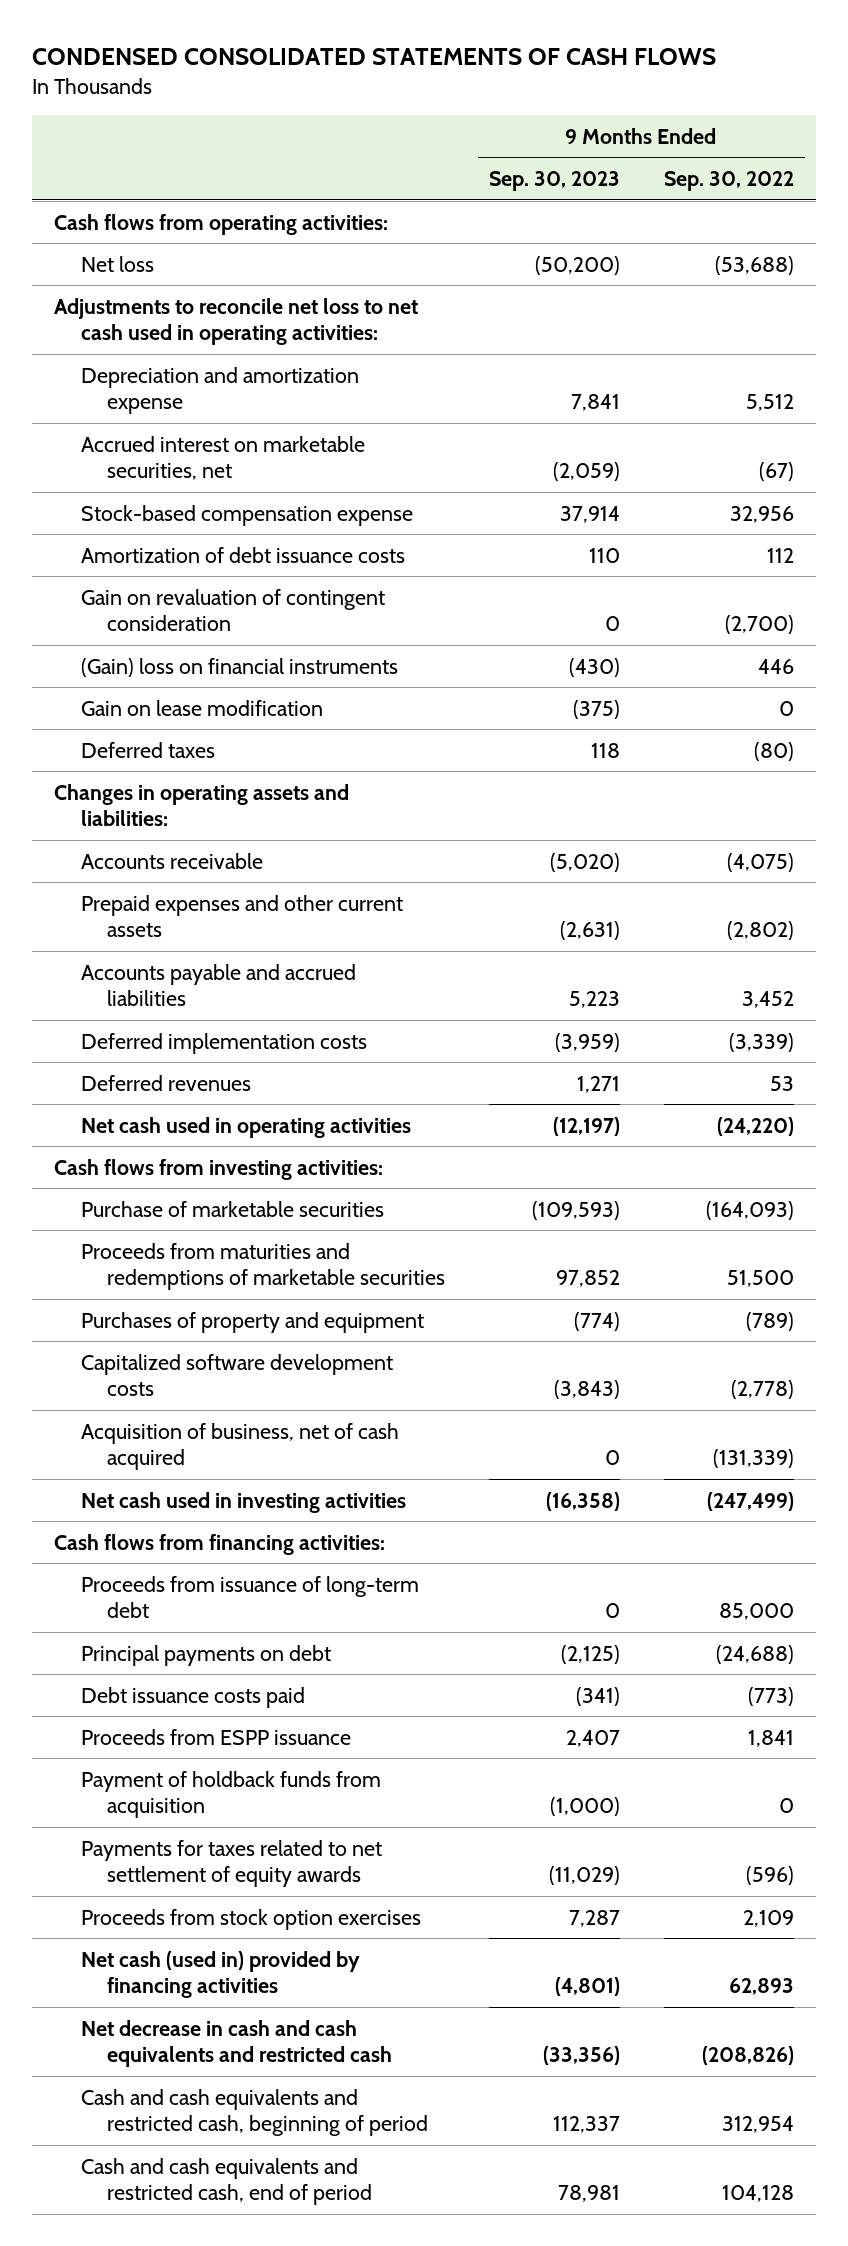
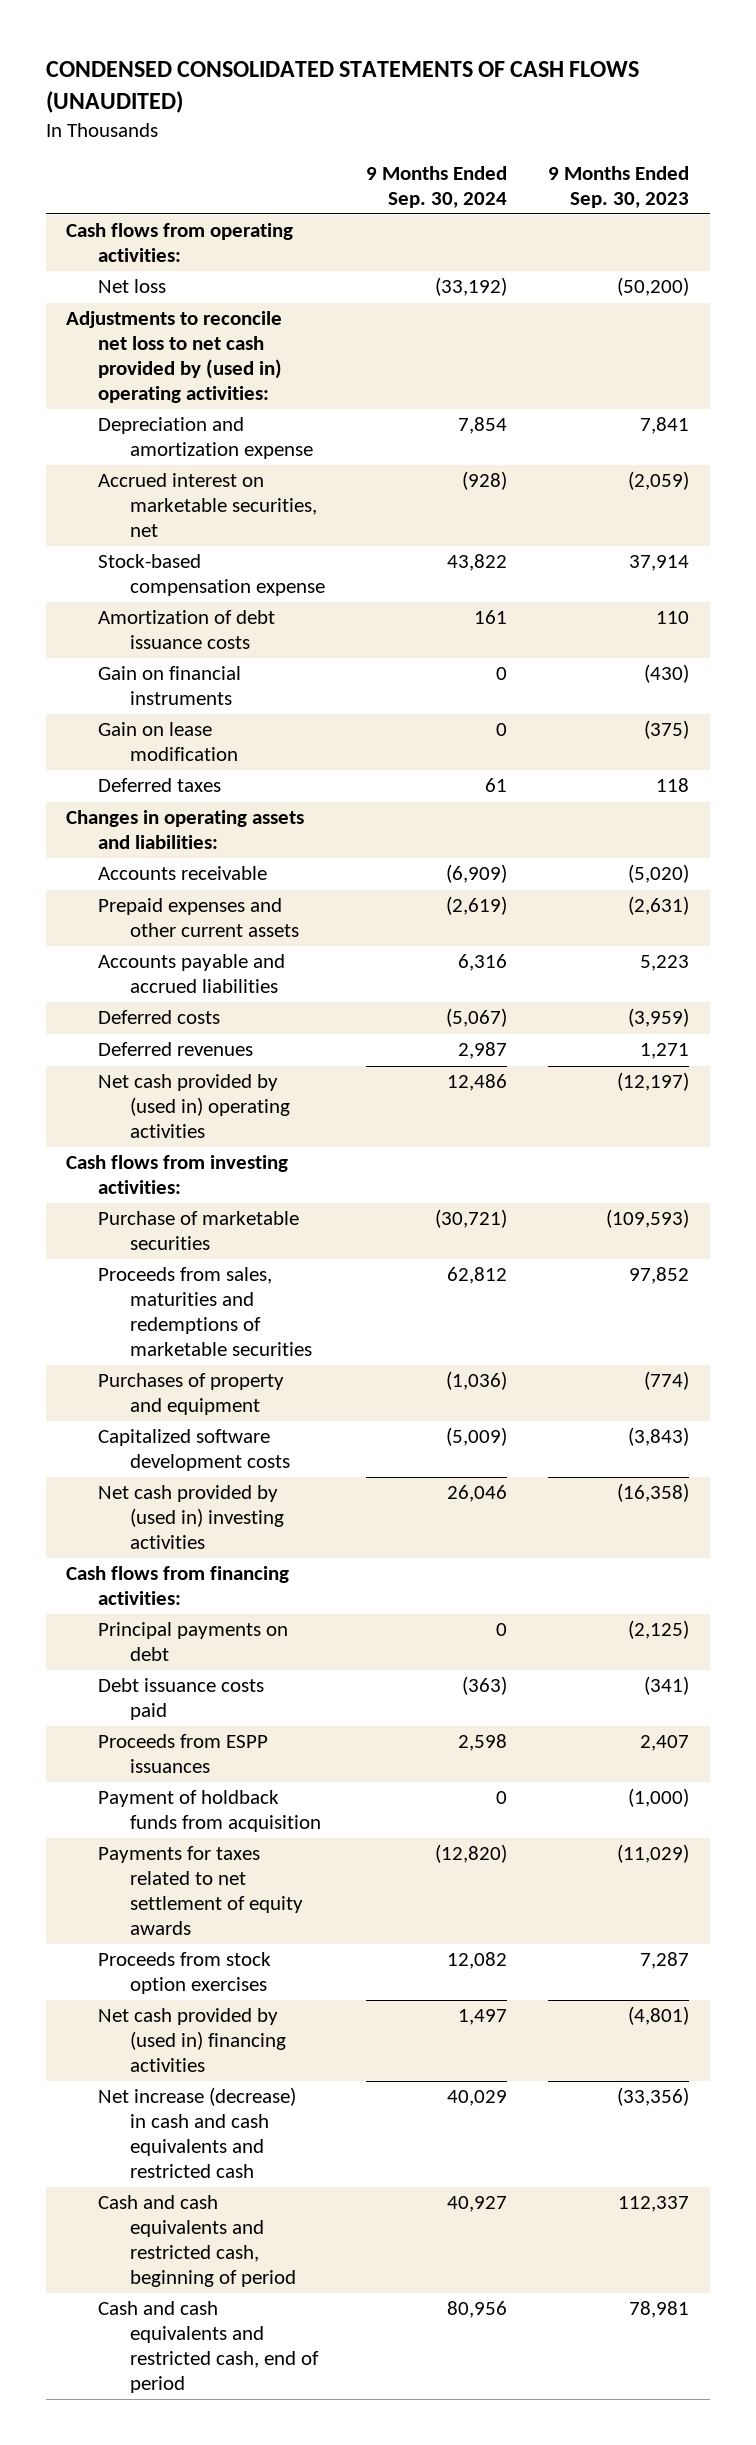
- CONDENSED CONSOLIDATED STATEMENTS OF CASH FLOWS
+ CONDENSED CONSOLIDATED STATEMENTS OF CASH FLOWS (UNAUDITED)
- | 9 Months Ended Sep. 30, 2023 | 9 Months Ended Sep. 30, 2022
+ | 9 Months Ended Sep. 30, 2024 | 9 Months Ended Sep. 30, 2023
- Adjustments to reconcile net loss to net cash used in operating activities:
+ Adjustments to reconcile net loss to net cash provided by (used in) operating activities:
- Gain on revaluation of contingent consideration | 0 | (2,700)
- (Gain) loss on financial instruments | (430) | 446
+ Gain on financial instruments | 0 | (430)
- Deferred implementation costs | (3,959) | (3,339)
+ Deferred costs | (5,067) | (3,959)
- Net cash used in operating activities | (12,197) | (24,220)
+ Net cash provided by (used in) operating activities | 12,486 | (12,197)
- Proceeds from maturities and redemptions of marketable securities | 97,852 | 51,500
+ Proceeds from sales, maturities and redemptions of marketable securities | 62,812 | 97,852
- Acquisition of business, net of cash acquired | 0 | (131,339)
- Net cash used in investing activities | (16,358) | (247,499)
+ Net cash provided by (used in) investing activities | 26,046 | (16,358)
- Proceeds from issuance of long-term debt | 0 | 85,000
- Proceeds from ESPP issuance | 2,407 | 1,841
+ Proceeds from ESPP issuances | 2,598 | 2,407
- Net cash (used in) provided by financing activities | (4,801) | 62,893
- Net decrease in cash and cash equivalents and restricted cash | (33,356) | (208,826)
+ Net cash provided by (used in) financing activities | 1,497 | (4,801)
+ Net increase (decrease) in cash and cash equivalents and restricted cash | 40,029 | (33,356)

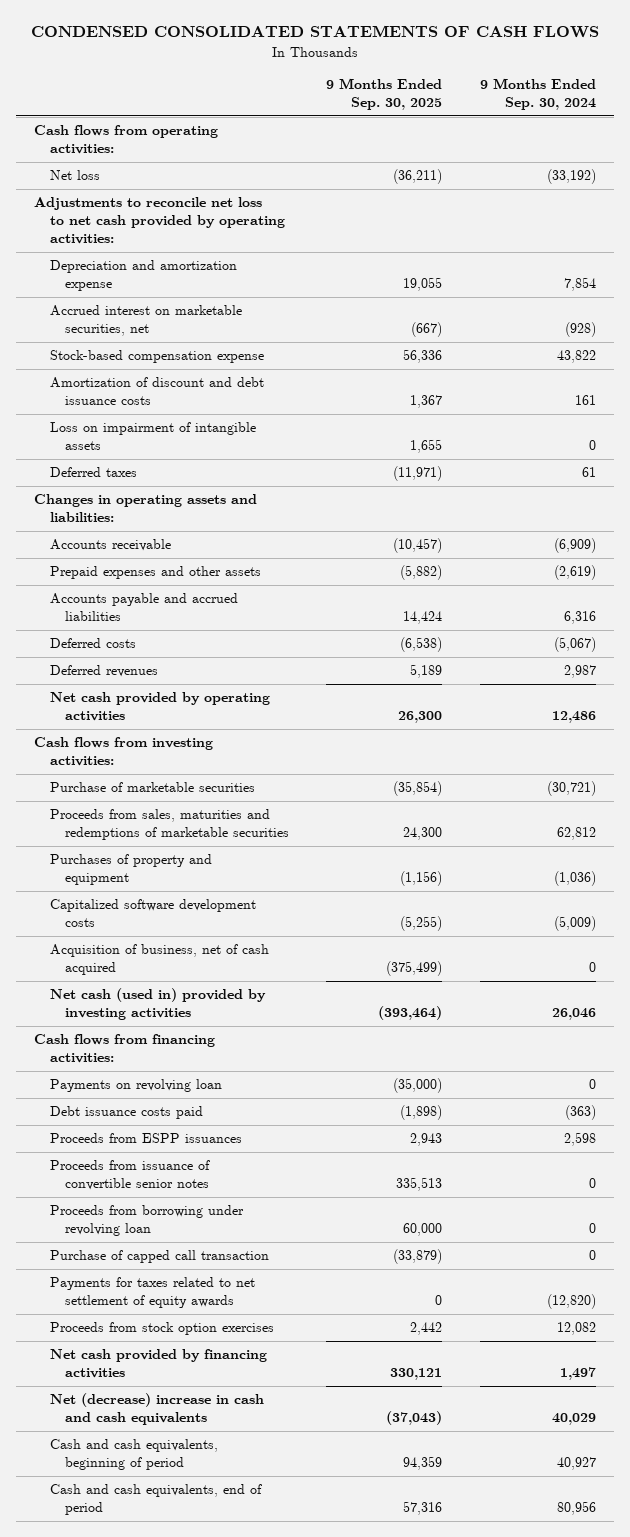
- CONDENSED CONSOLIDATED STATEMENTS OF CASH FLOWS (UNAUDITED)
+ CONDENSED CONSOLIDATED STATEMENTS OF CASH FLOWS
- | 9 Months Ended Sep. 30, 2024 | 9 Months Ended Sep. 30, 2023
+ | 9 Months Ended Sep. 30, 2025 | 9 Months Ended Sep. 30, 2024
- Adjustments to reconcile net loss to net cash provided by (used in) operating activities:
+ Adjustments to reconcile net loss to net cash provided by operating activities:
- Amortization of debt issuance costs | 161 | 110
- Gain on financial instruments | 0 | (430)
- Gain on lease modification | 0 | (375)
+ Amortization of discount and debt issuance costs | 1,367 | 161
+ Loss on impairment of intangible assets | 1,655 | 0
- Prepaid expenses and other current assets | (2,619) | (2,631)
+ Prepaid expenses and other assets | (5,882) | (2,619)
- Net cash provided by (used in) operating activities | 12,486 | (12,197)
+ Net cash provided by operating activities | 26,300 | 12,486
- Net cash provided by (used in) investing activities | 26,046 | (16,358)
+ Acquisition of business, net of cash acquired | (375,499) | 0
+ Net cash (used in) provided by investing activities | (393,464) | 26,046
- Principal payments on debt | 0 | (2,125)
+ Payments on revolving loan | (35,000) | 0
- Payment of holdback funds from acquisition | 0 | (1,000)
+ Proceeds from issuance of convertible senior notes | 335,513 | 0
+ Proceeds from borrowing under revolving loan | 60,000 | 0
+ Purchase of capped call transaction | (33,879) | 0
- Net cash provided by (used in) financing activities | 1,497 | (4,801)
- Net increase (decrease) in cash and cash equivalents and restricted cash | 40,029 | (33,356)
- Cash and cash equivalents and restricted cash, beginning of period | 40,927 | 112,337
- Cash and cash equivalents and restricted cash, end of period | 80,956 | 78,981
+ Net cash provided by financing activities | 330,121 | 1,497
+ Net (decrease) increase in cash and cash equivalents | (37,043) | 40,029
+ Cash and cash equivalents, beginning of period | 94,359 | 40,927
+ Cash and cash equivalents, end of period | 57,316 | 80,956

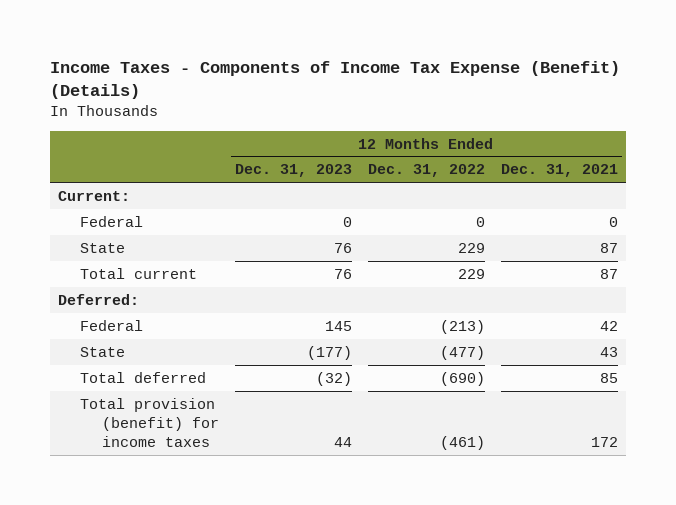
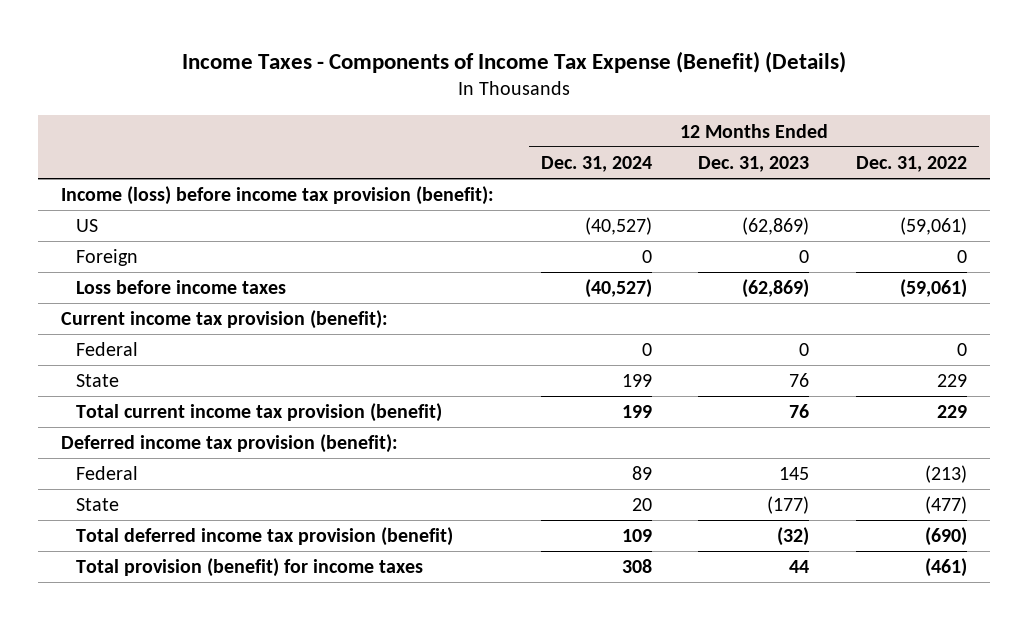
- | 12 Months Ended Dec. 31, 2023 | 12 Months Ended Dec. 31, 2022 | 12 Months Ended Dec. 31, 2021
+ | 12 Months Ended Dec. 31, 2024 | 12 Months Ended Dec. 31, 2023 | 12 Months Ended Dec. 31, 2022
- Current:
+ Income (loss) before income tax provision (benefit):
+ US | (40,527) | (62,869) | (59,061)
+ Foreign | 0 | 0 | 0
+ Loss before income taxes | (40,527) | (62,869) | (59,061)
+ Current income tax provision (benefit):
- Total current | 76 | 229 | 87
- Deferred:
+ Total current income tax provision (benefit) | 199 | 76 | 229
+ Deferred income tax provision (benefit):
- Total deferred | (32) | (690) | 85
+ Total deferred income tax provision (benefit) | 109 | (32) | (690)

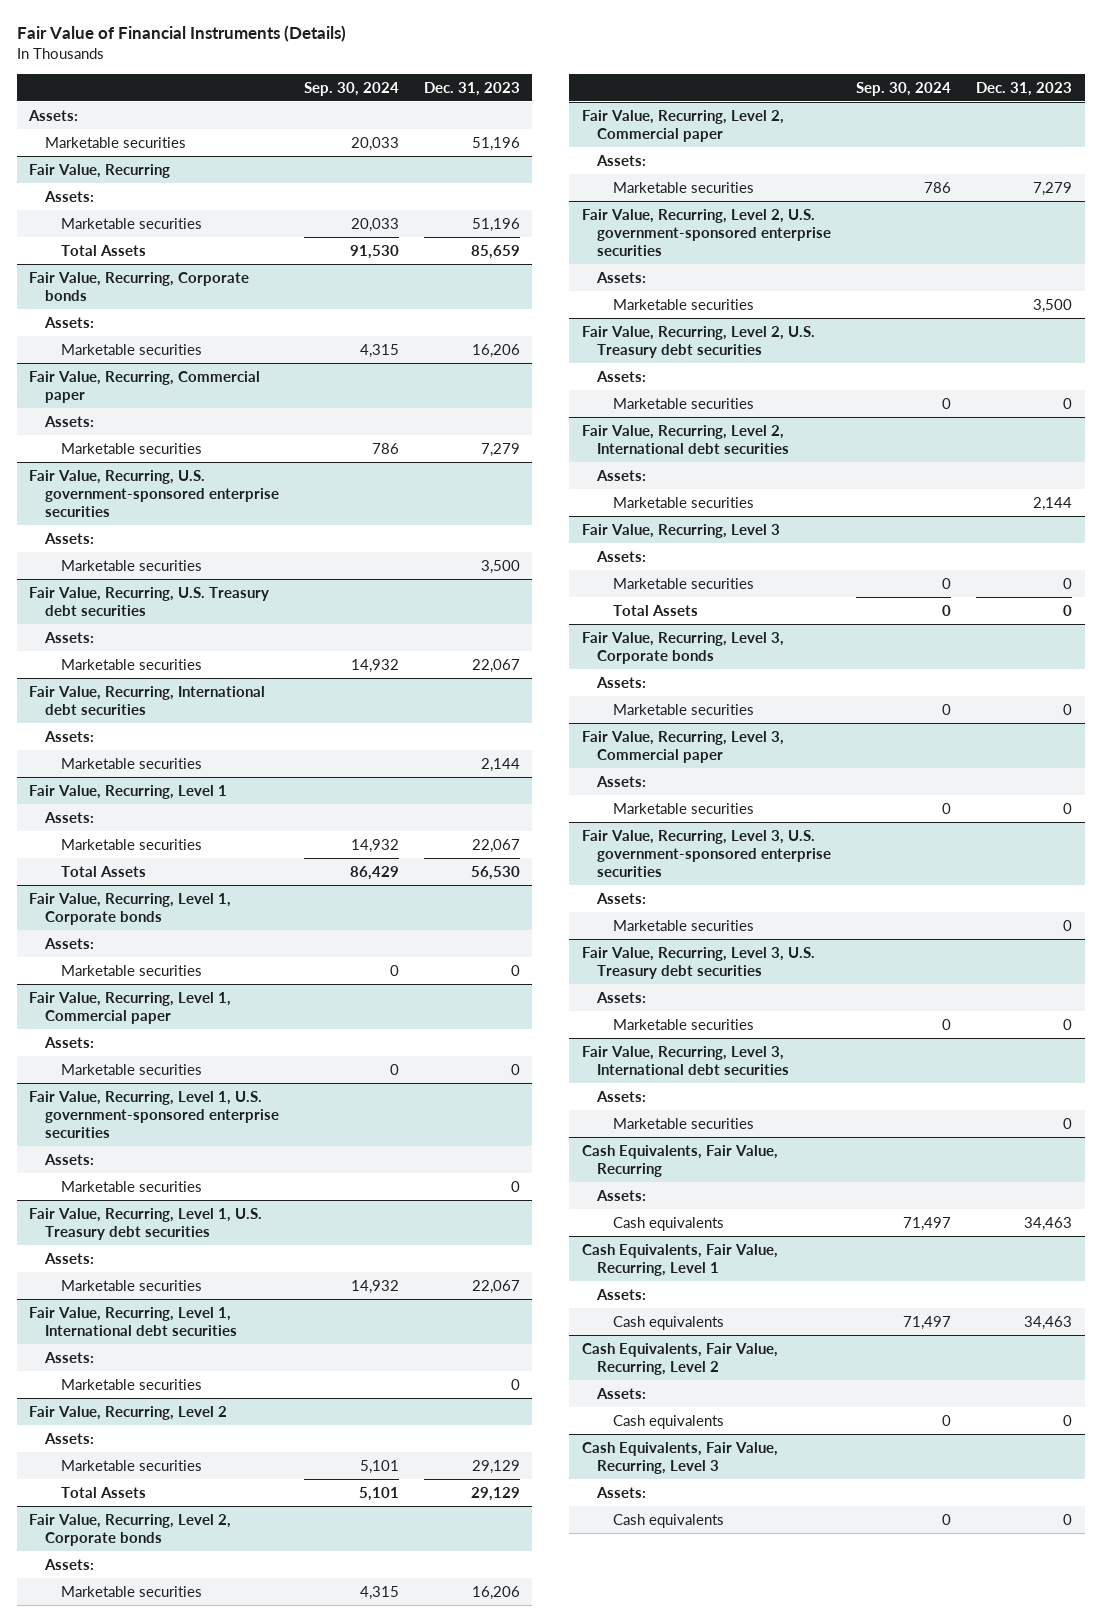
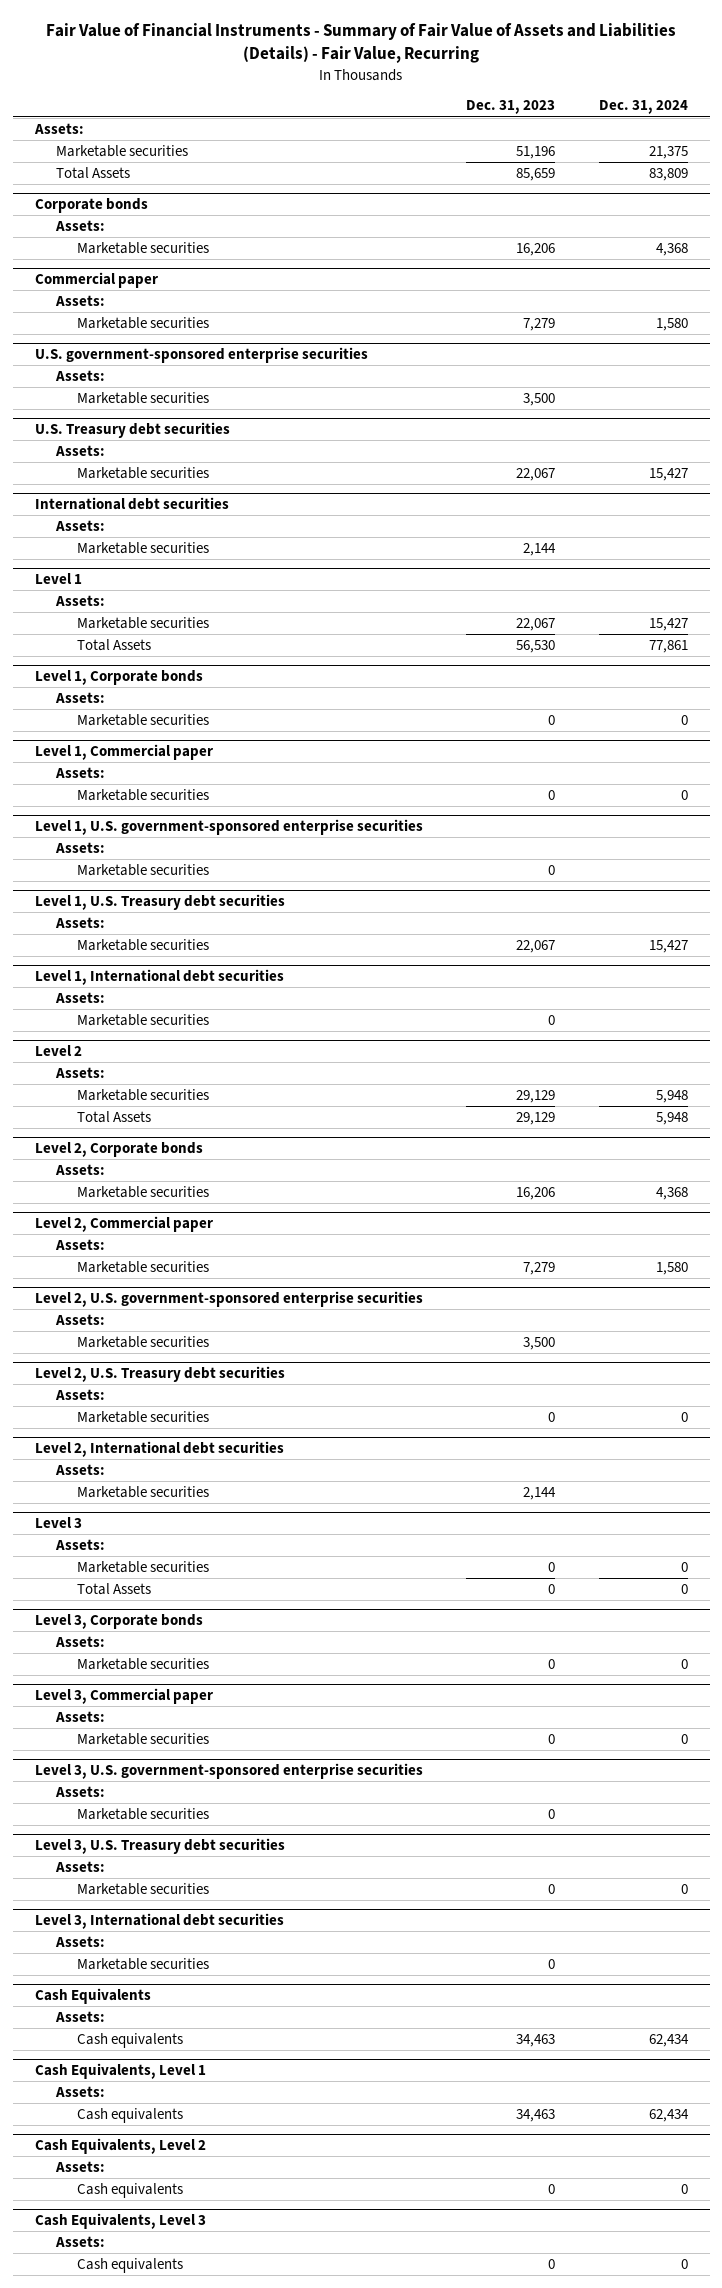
- Fair Value of Financial Instruments (Details)
+ Fair Value of Financial Instruments - Summary of Fair Value of Assets and Liabilities (Details) - Fair Value, Recurring
- | Sep. 30, 2024 | Dec. 31, 2023
+ | Dec. 31, 2023 | Dec. 31, 2024
- Fair Value, Recurring
- Assets:
- Marketable securities | 20,033 | 51,196
- Fair Value, Recurring, Corporate bonds
+ Corporate bonds
- Fair Value, Recurring, Commercial paper
+ Commercial paper
- Fair Value, Recurring, U.S. government-sponsored enterprise securities
+ U.S. government-sponsored enterprise securities
- Fair Value, Recurring, U.S. Treasury debt securities
+ U.S. Treasury debt securities
- Fair Value, Recurring, International debt securities
+ International debt securities
- Fair Value, Recurring, Level 1
+ Level 1
- Fair Value, Recurring, Level 1, Corporate bonds
+ Level 1, Corporate bonds
- Fair Value, Recurring, Level 1, Commercial paper
+ Level 1, Commercial paper
- Fair Value, Recurring, Level 1, U.S. government-sponsored enterprise securities
+ Level 1, U.S. government-sponsored enterprise securities
- Fair Value, Recurring, Level 1, U.S. Treasury debt securities
+ Level 1, U.S. Treasury debt securities
- Fair Value, Recurring, Level 1, International debt securities
+ Level 1, International debt securities
- Fair Value, Recurring, Level 2
+ Level 2
- Fair Value, Recurring, Level 2, Corporate bonds
+ Level 2, Corporate bonds
- Fair Value, Recurring, Level 2, Commercial paper
+ Level 2, Commercial paper
- Fair Value, Recurring, Level 2, U.S. government-sponsored enterprise securities
+ Level 2, U.S. government-sponsored enterprise securities
- Fair Value, Recurring, Level 2, U.S. Treasury debt securities
+ Level 2, U.S. Treasury debt securities
- Fair Value, Recurring, Level 2, International debt securities
+ Level 2, International debt securities
- Fair Value, Recurring, Level 3
+ Level 3
- Fair Value, Recurring, Level 3, Corporate bonds
+ Level 3, Corporate bonds
- Fair Value, Recurring, Level 3, Commercial paper
+ Level 3, Commercial paper
- Fair Value, Recurring, Level 3, U.S. government-sponsored enterprise securities
+ Level 3, U.S. government-sponsored enterprise securities
- Fair Value, Recurring, Level 3, U.S. Treasury debt securities
+ Level 3, U.S. Treasury debt securities
- Fair Value, Recurring, Level 3, International debt securities
+ Level 3, International debt securities
- Cash Equivalents, Fair Value, Recurring
+ Cash Equivalents
- Cash Equivalents, Fair Value, Recurring, Level 1
+ Cash Equivalents, Level 1
- Cash Equivalents, Fair Value, Recurring, Level 2
+ Cash Equivalents, Level 2
- Cash Equivalents, Fair Value, Recurring, Level 3
+ Cash Equivalents, Level 3

